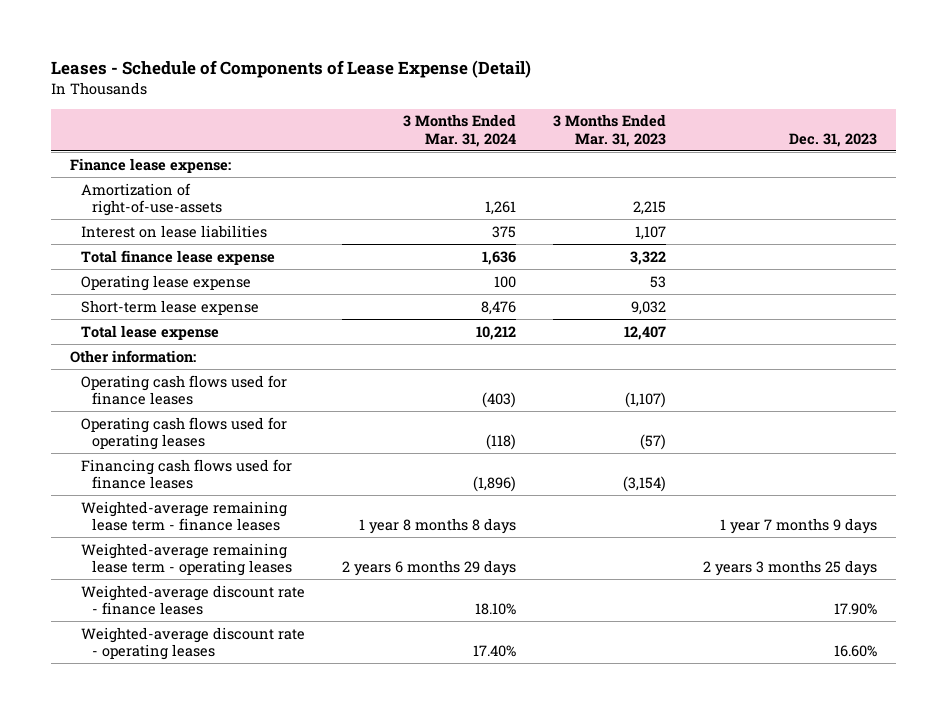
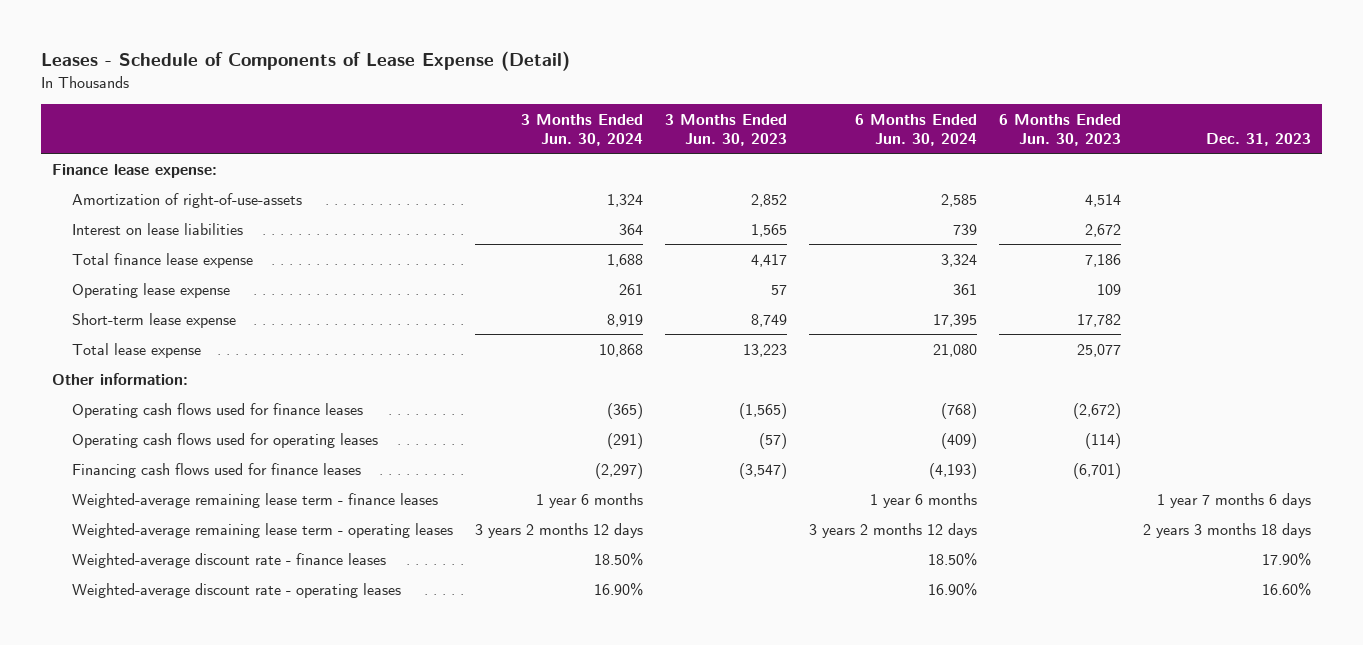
- | 3 Months Ended Mar. 31, 2024 | 3 Months Ended Mar. 31, 2023 | Dec. 31, 2023
+ | 3 Months Ended Jun. 30, 2024 | 3 Months Ended Jun. 30, 2023 | 6 Months Ended Jun. 30, 2024 | 6 Months Ended Jun. 30, 2023 | Dec. 31, 2023
- Weighted-average remaining lease term - finance leases | 1 year 8 months 8 days | | 1 year 7 months 9 days
- Weighted-average remaining lease term - operating leases | 2 years 6 months 29 days | | 2 years 3 months 25 days
+ Weighted-average remaining lease term - finance leases | 1 year 6 months | | 1 year 6 months | | 1 year 7 months 6 days
+ Weighted-average remaining lease term - operating leases | 3 years 2 months 12 days | | 3 years 2 months 12 days | | 2 years 3 months 18 days

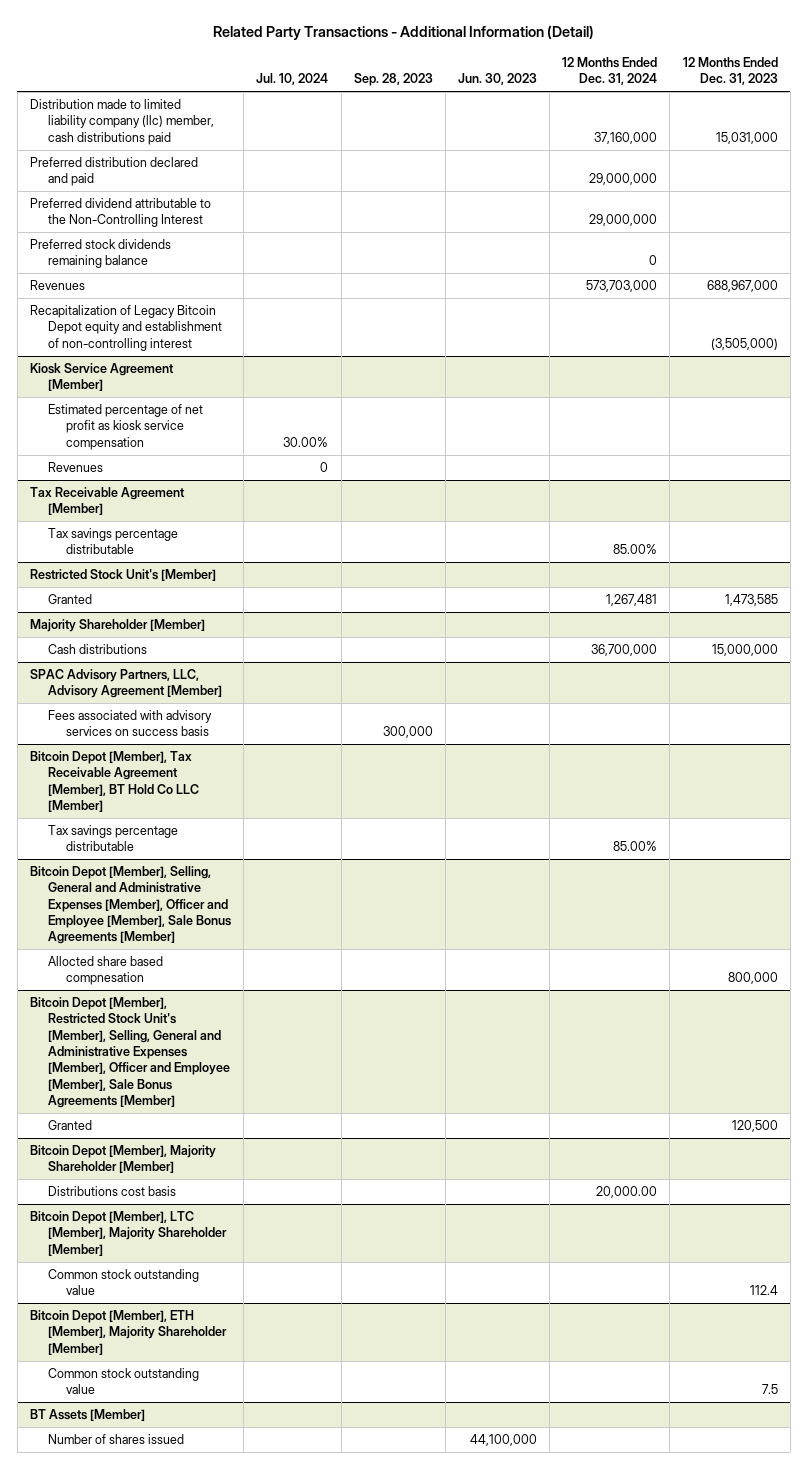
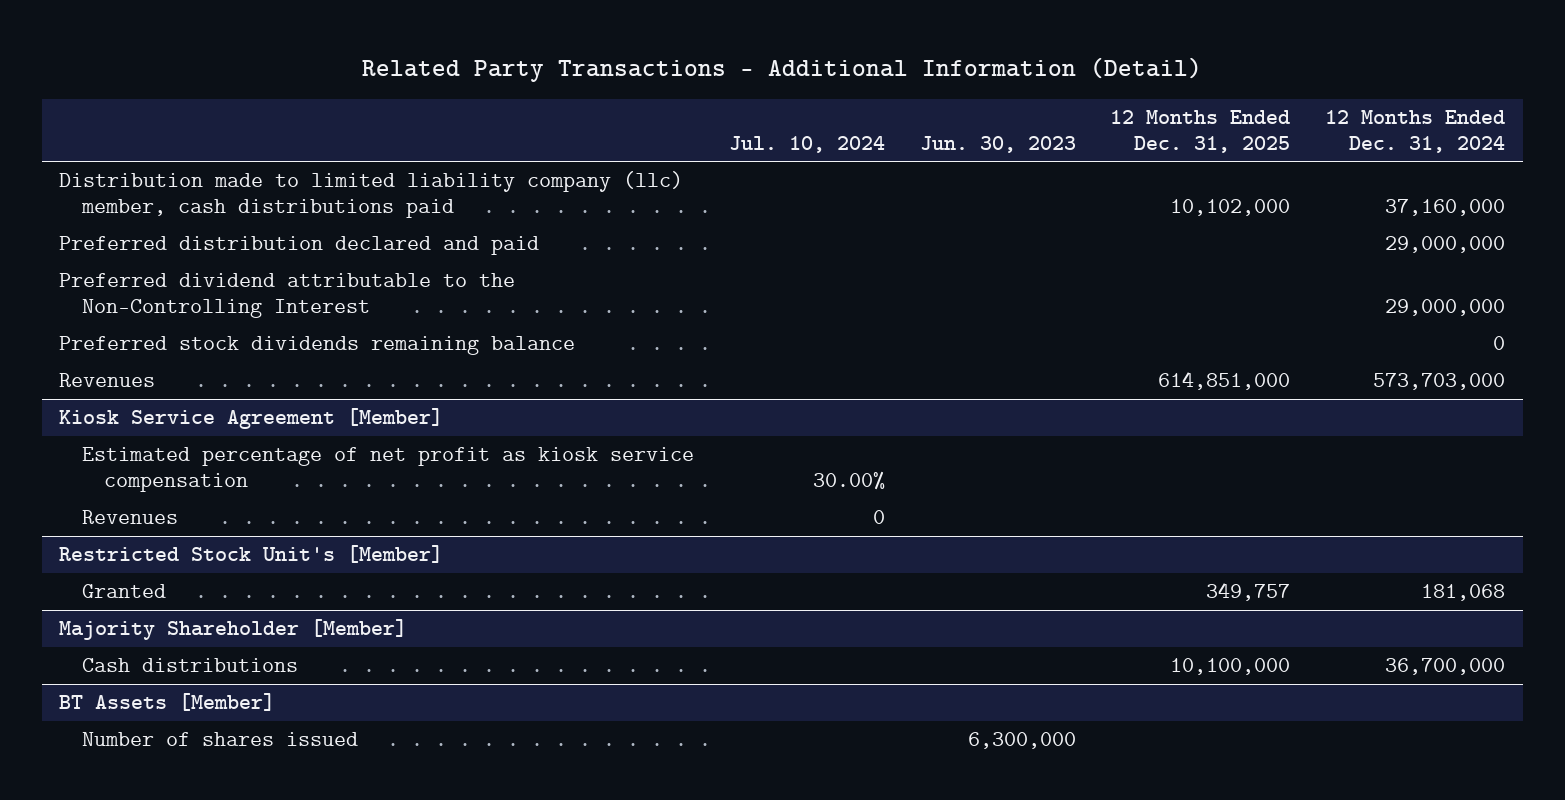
- | Jul. 10, 2024 | Sep. 28, 2023 | Jun. 30, 2023 | 12 Months Ended Dec. 31, 2024 | 12 Months Ended Dec. 31, 2023
+ | Jul. 10, 2024 | Jun. 30, 2023 | 12 Months Ended Dec. 31, 2025 | 12 Months Ended Dec. 31, 2024
- Recapitalization of Legacy Bitcoin Depot equity and establishment of non-controlling interest | | | | | (3,505,000)
- Tax Receivable Agreement [Member]
- Tax savings percentage distributable | | | | 85.00% |
@ Restricted Stock Unit's [Member]
- Granted | | | | 1,267,481 | 1,473,585
+ Granted | | | 349,757 | 181,068
- SPAC Advisory Partners, LLC, Advisory Agreement [Member]
- Fees associated with advisory services on success basis | | 300,000 | | |
- Bitcoin Depot [Member], Tax Receivable Agreement [Member], BT Hold Co LLC [Member]
- Tax savings percentage distributable | | | | 85.00% |
- Bitcoin Depot [Member], Selling, General and Administrative Expenses [Member], Officer and Employee [Member], Sale Bonus Agreements [Member]
- Allocted share based compnesation | | | | | 800,000
- Bitcoin Depot [Member], Restricted Stock Unit's [Member], Selling, General and Administrative Expenses [Member], Officer and Employee [Member], Sale Bonus Agreements [Member]
- Granted | | | | | 120,500
- Bitcoin Depot [Member], Majority Shareholder [Member]
- Distributions cost basis | | | | 20,000.00 |
- Bitcoin Depot [Member], LTC [Member], Majority Shareholder [Member]
- Common stock outstanding value | | | | | 112.4
- Bitcoin Depot [Member], ETH [Member], Majority Shareholder [Member]
- Common stock outstanding value | | | | | 7.5
@ BT Assets [Member]
- Number of shares issued | | | 44,100,000 | |
+ Number of shares issued | | 6,300,000 | |

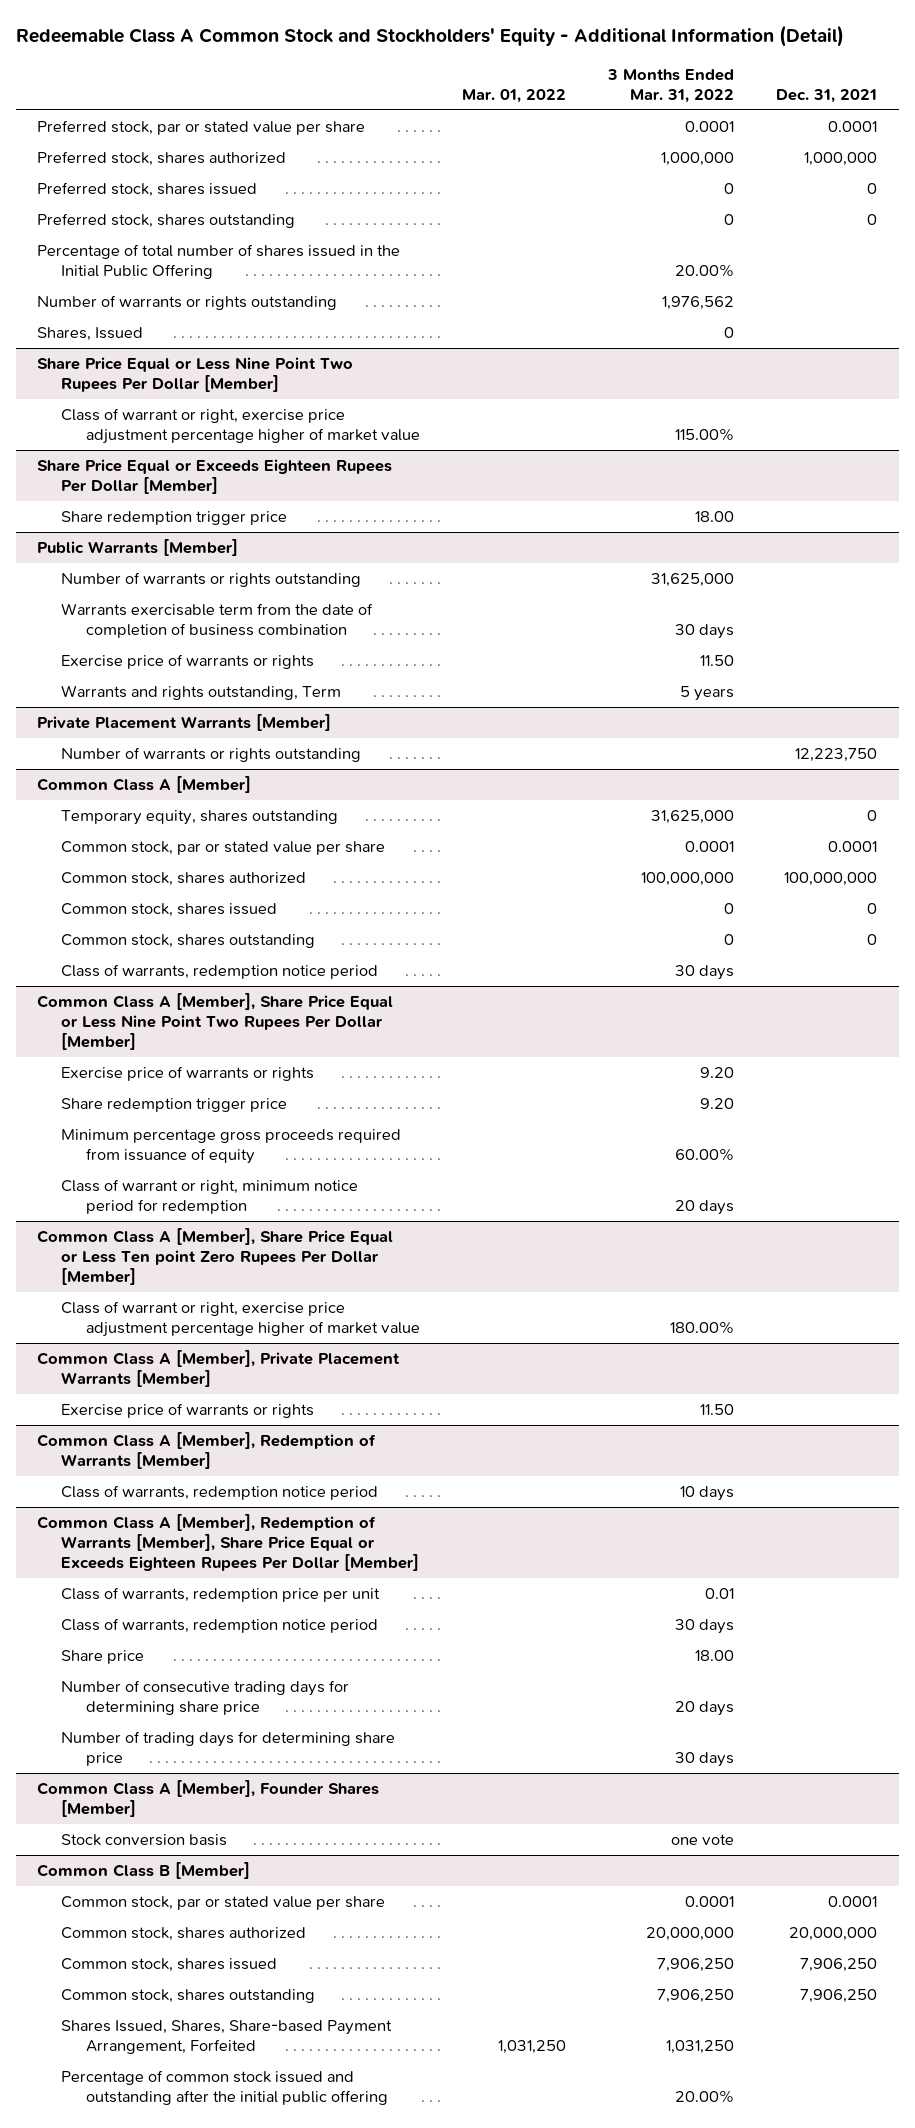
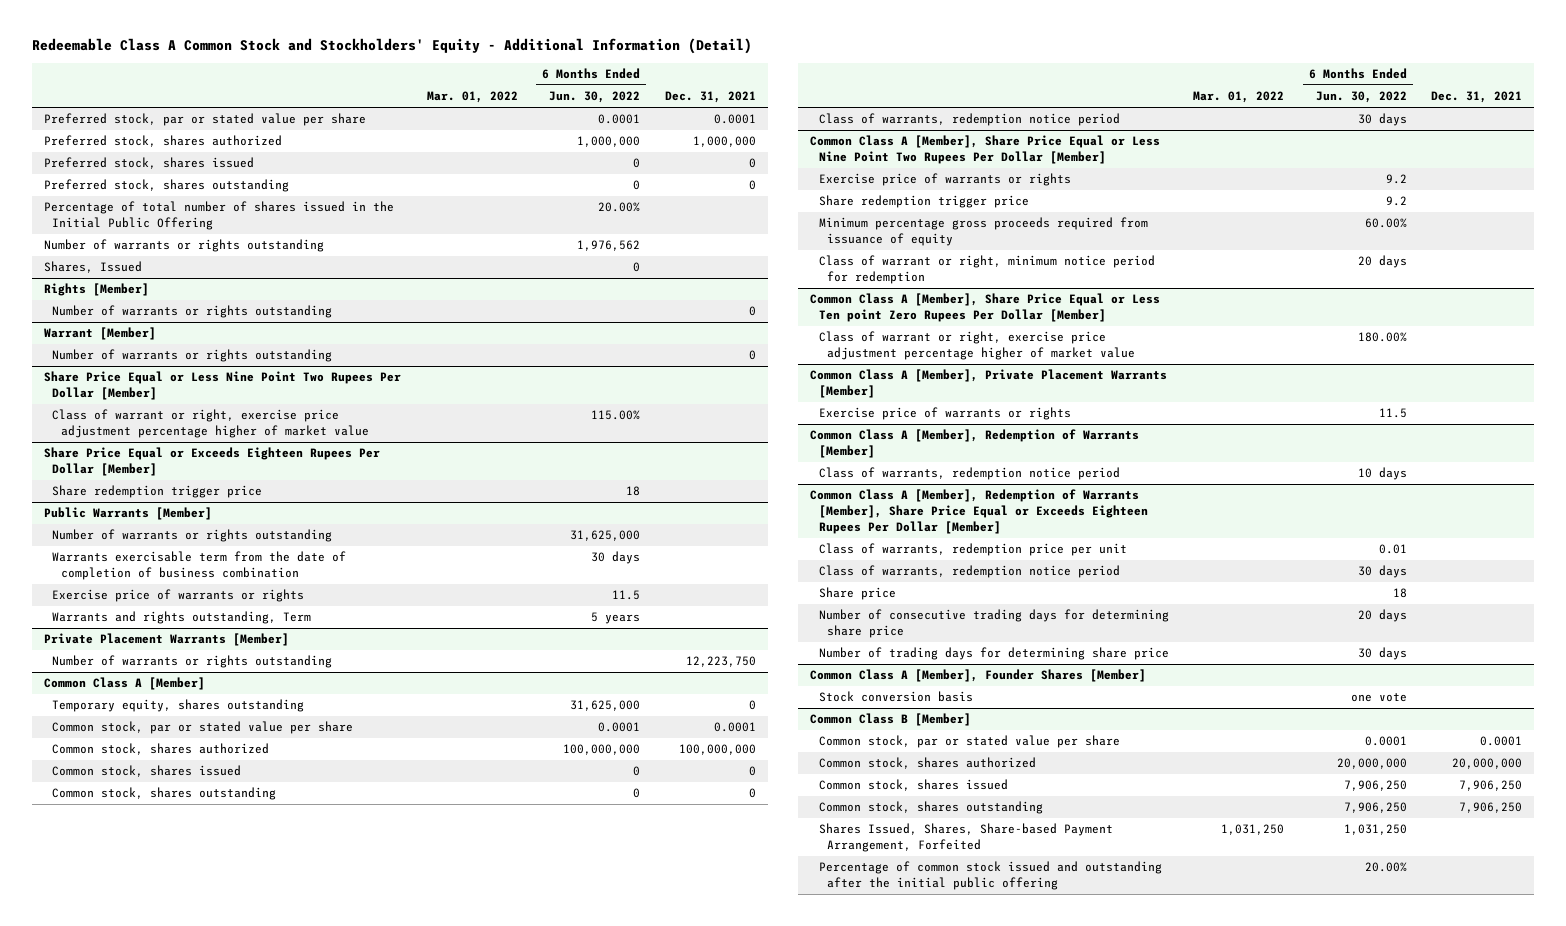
- | Mar. 01, 2022 | 3 Months Ended Mar. 31, 2022 | Dec. 31, 2021
+ | Mar. 01, 2022 | 6 Months Ended Jun. 30, 2022 | Dec. 31, 2021
+ Rights [Member]
+ Number of warrants or rights outstanding | | | 0
+ Warrant [Member]
+ Number of warrants or rights outstanding | | | 0

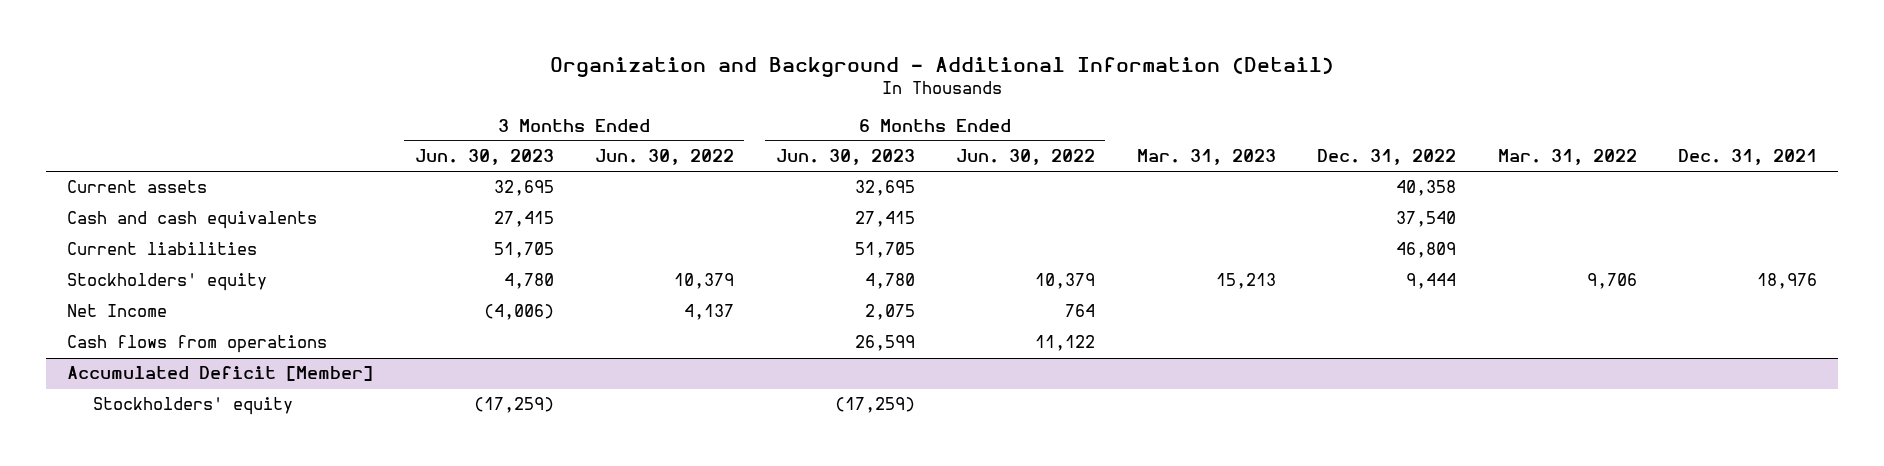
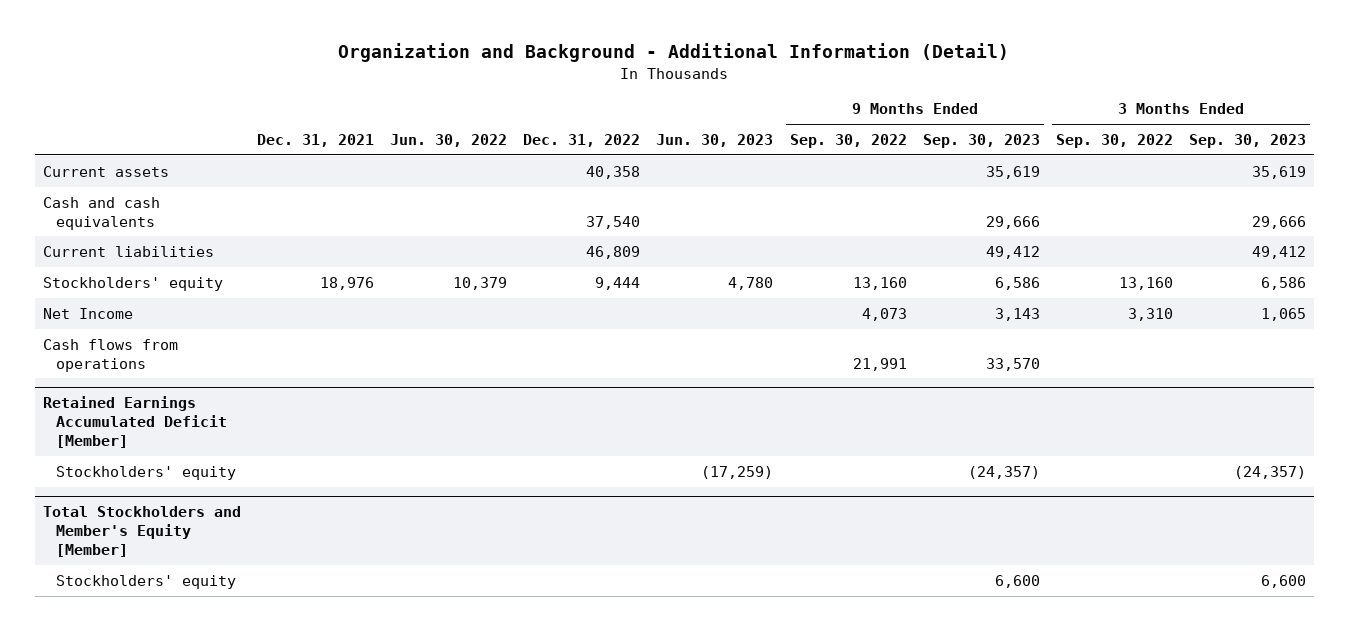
- | 3 Months Ended Jun. 30, 2023 | 3 Months Ended Jun. 30, 2022 | 6 Months Ended Jun. 30, 2023 | 6 Months Ended Jun. 30, 2022 | Mar. 31, 2023 | Dec. 31, 2022 | Mar. 31, 2022 | Dec. 31, 2021
+ | Dec. 31, 2021 | Jun. 30, 2022 | Dec. 31, 2022 | Jun. 30, 2023 | 9 Months Ended Sep. 30, 2022 | 9 Months Ended Sep. 30, 2023 | 3 Months Ended Sep. 30, 2022 | 3 Months Ended Sep. 30, 2023
- Accumulated Deficit [Member]
+ Retained Earnings Accumulated Deficit [Member]
+ Total Stockholders and Member's Equity [Member]
+ Stockholders' equity | | | | | | 6,600 | | 6,600

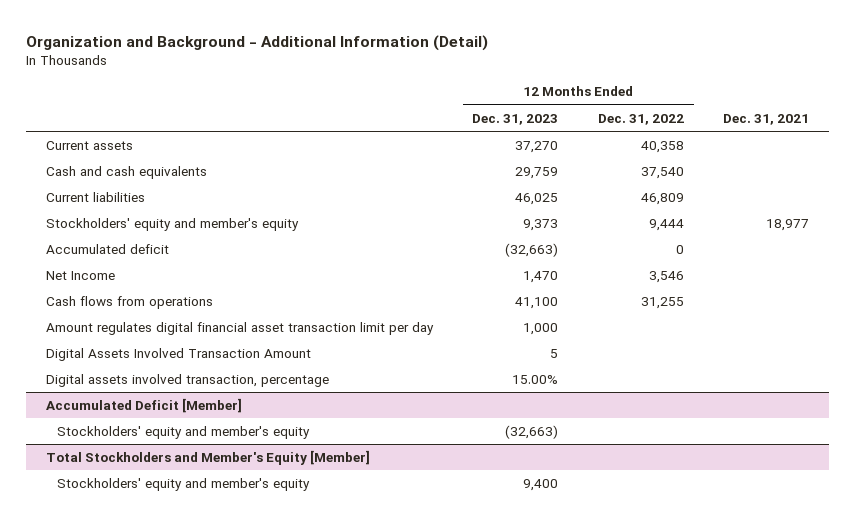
- | Dec. 31, 2021 | Jun. 30, 2022 | Dec. 31, 2022 | Jun. 30, 2023 | 9 Months Ended Sep. 30, 2022 | 9 Months Ended Sep. 30, 2023 | 3 Months Ended Sep. 30, 2022 | 3 Months Ended Sep. 30, 2023
+ | 12 Months Ended Dec. 31, 2023 | 12 Months Ended Dec. 31, 2022 | Dec. 31, 2021
- Stockholders' equity | 18,976 | 10,379 | 9,444 | 4,780 | 13,160 | 6,586 | 13,160 | 6,586
+ Stockholders' equity and member's equity | 9,373 | 9,444 | 18,977
+ Accumulated deficit | (32,663) | 0 |
- Retained Earnings Accumulated Deficit [Member]
- Stockholders' equity | | | | (17,259) | | (24,357) | | (24,357)
+ Amount regulates digital financial asset transaction limit per day | 1,000 | |
+ Digital Assets Involved Transaction Amount | 5 | |
+ Digital assets involved transaction, percentage | 15.00% | |
+ Accumulated Deficit [Member]
+ Stockholders' equity and member's equity | (32,663) | |
@ Total Stockholders and Member's Equity [Member]
- Stockholders' equity | | | | | | 6,600 | | 6,600
+ Stockholders' equity and member's equity | 9,400 | |

